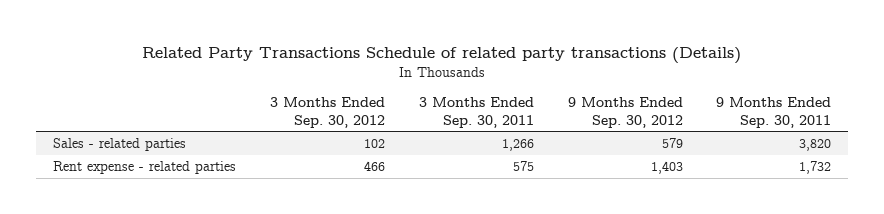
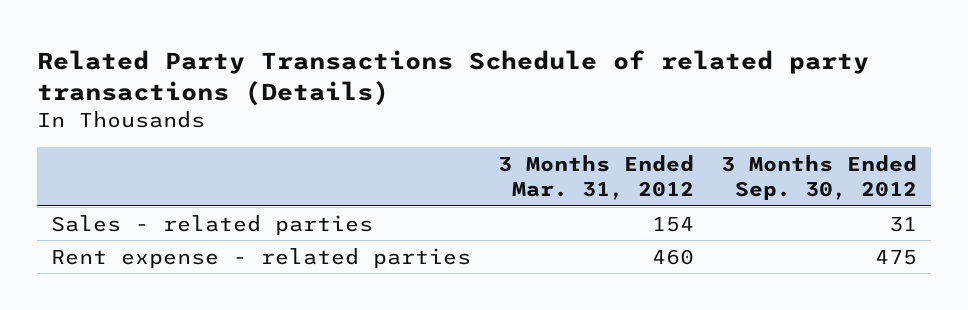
- | 3 Months Ended Sep. 30, 2012 | 3 Months Ended Sep. 30, 2011 | 9 Months Ended Sep. 30, 2012 | 9 Months Ended Sep. 30, 2011
+ | 3 Months Ended Mar. 31, 2012 | 3 Months Ended Sep. 30, 2012
- Sales - related parties | 102 | 1,266 | 579 | 3,820
- Rent expense - related parties | 466 | 575 | 1,403 | 1,732
+ Sales - related parties | 154 | 31
+ Rent expense - related parties | 460 | 475

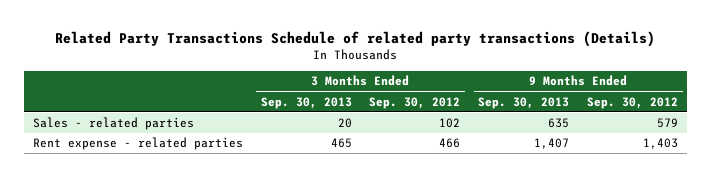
- | 3 Months Ended Mar. 31, 2012 | 3 Months Ended Sep. 30, 2012
+ | 3 Months Ended Sep. 30, 2013 | 3 Months Ended Sep. 30, 2012 | 9 Months Ended Sep. 30, 2013 | 9 Months Ended Sep. 30, 2012
- Sales - related parties | 154 | 31
- Rent expense - related parties | 460 | 475
+ Sales - related parties | 20 | 102 | 635 | 579
+ Rent expense - related parties | 465 | 466 | 1,407 | 1,403

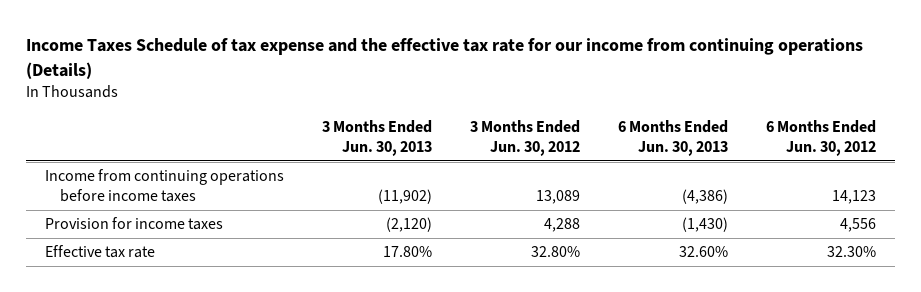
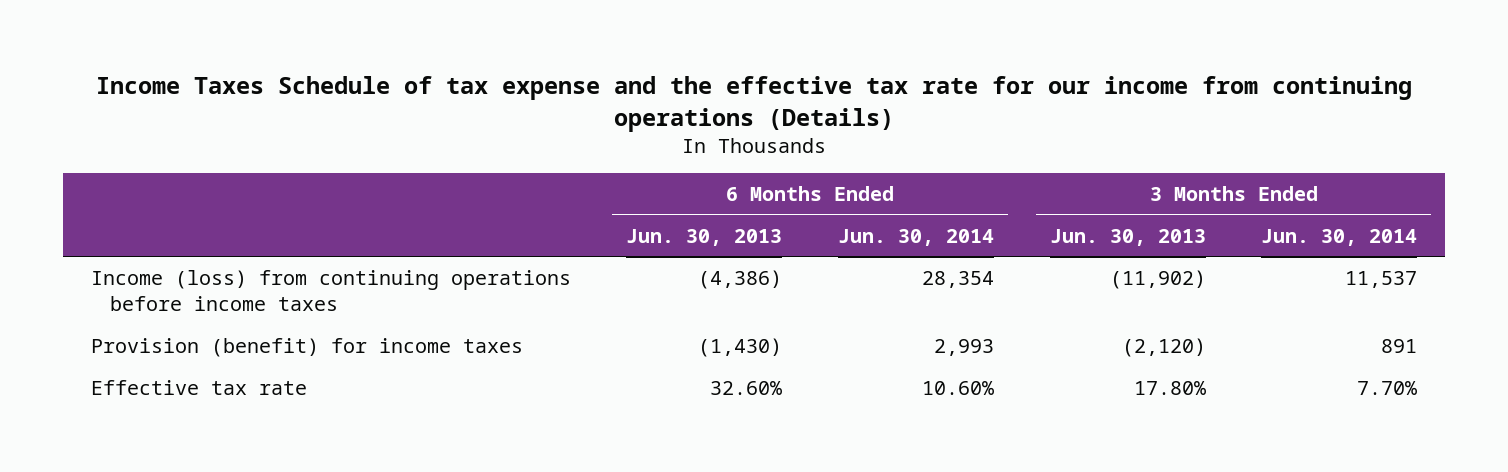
- | 3 Months Ended Jun. 30, 2013 | 3 Months Ended Jun. 30, 2012 | 6 Months Ended Jun. 30, 2013 | 6 Months Ended Jun. 30, 2012
+ | 6 Months Ended Jun. 30, 2013 | 6 Months Ended Jun. 30, 2014 | 3 Months Ended Jun. 30, 2013 | 3 Months Ended Jun. 30, 2014
- Income from continuing operations before income taxes | (11,902) | 13,089 | (4,386) | 14,123
- Provision for income taxes | (2,120) | 4,288 | (1,430) | 4,556
+ Income (loss) from continuing operations before income taxes | (4,386) | 28,354 | (11,902) | 11,537
+ Provision (benefit) for income taxes | (1,430) | 2,993 | (2,120) | 891

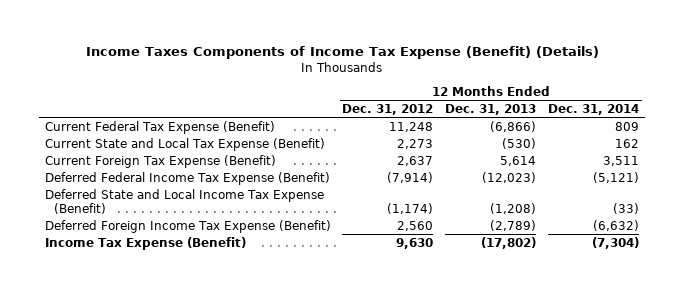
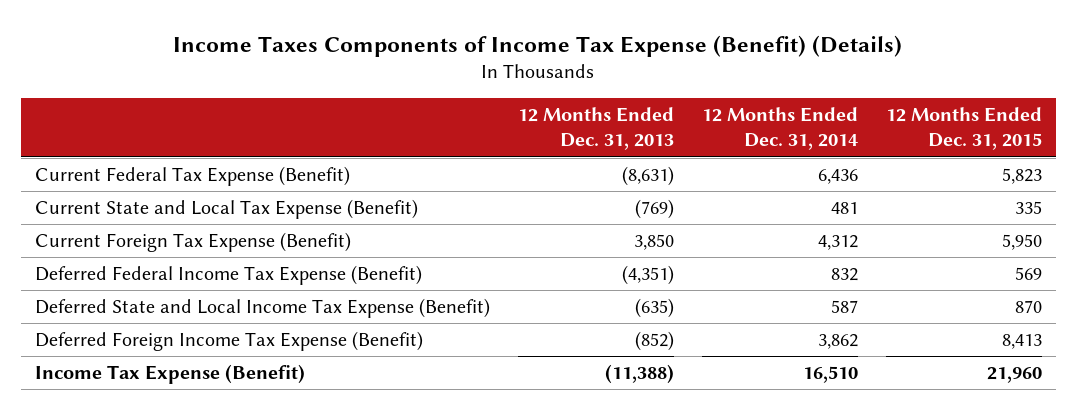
- | 12 Months Ended Dec. 31, 2012 | 12 Months Ended Dec. 31, 2013 | 12 Months Ended Dec. 31, 2014
+ | 12 Months Ended Dec. 31, 2013 | 12 Months Ended Dec. 31, 2014 | 12 Months Ended Dec. 31, 2015
- Current Federal Tax Expense (Benefit) | 11,248 | (6,866) | 809
- Current State and Local Tax Expense (Benefit) | 2,273 | (530) | 162
- Current Foreign Tax Expense (Benefit) | 2,637 | 5,614 | 3,511
- Deferred Federal Income Tax Expense (Benefit) | (7,914) | (12,023) | (5,121)
- Deferred State and Local Income Tax Expense (Benefit) | (1,174) | (1,208) | (33)
- Deferred Foreign Income Tax Expense (Benefit) | 2,560 | (2,789) | (6,632)
- Income Tax Expense (Benefit) | 9,630 | (17,802) | (7,304)
+ Current Federal Tax Expense (Benefit) | (8,631) | 6,436 | 5,823
+ Current State and Local Tax Expense (Benefit) | (769) | 481 | 335
+ Current Foreign Tax Expense (Benefit) | 3,850 | 4,312 | 5,950
+ Deferred Federal Income Tax Expense (Benefit) | (4,351) | 832 | 569
+ Deferred State and Local Income Tax Expense (Benefit) | (635) | 587 | 870
+ Deferred Foreign Income Tax Expense (Benefit) | (852) | 3,862 | 8,413
+ Income Tax Expense (Benefit) | (11,388) | 16,510 | 21,960

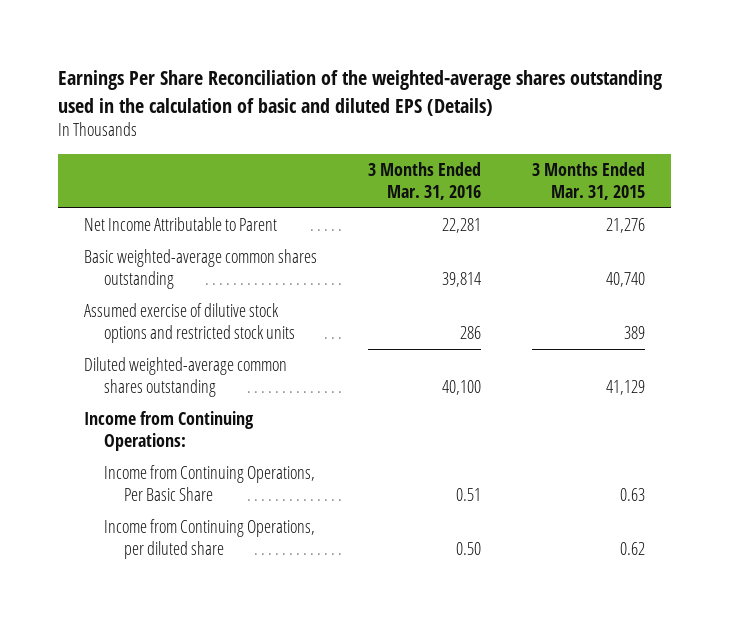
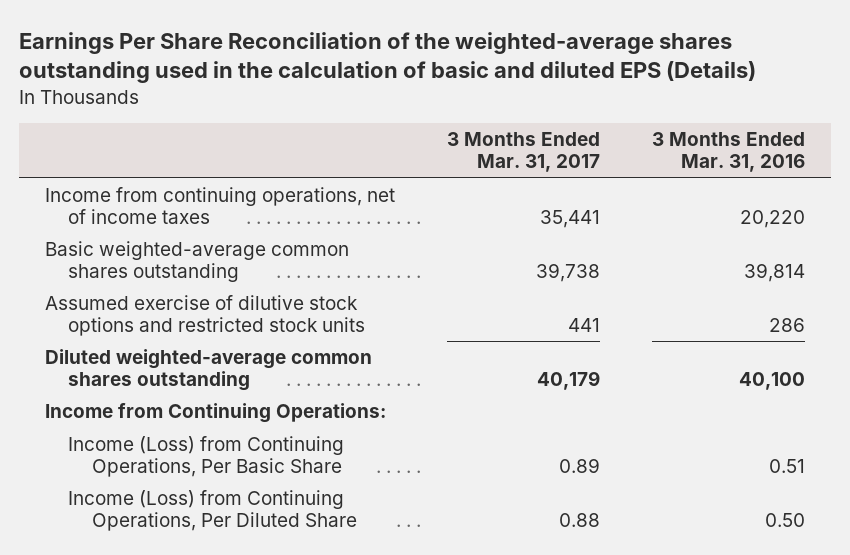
- | 3 Months Ended Mar. 31, 2016 | 3 Months Ended Mar. 31, 2015
+ | 3 Months Ended Mar. 31, 2017 | 3 Months Ended Mar. 31, 2016
- Net Income Attributable to Parent | 22,281 | 21,276
+ Income from continuing operations, net of income taxes | 35,441 | 20,220
- Income from Continuing Operations, Per Basic Share | 0.51 | 0.63
- Income from Continuing Operations, per diluted share | 0.50 | 0.62
+ Income (Loss) from Continuing Operations, Per Basic Share | 0.89 | 0.51
+ Income (Loss) from Continuing Operations, Per Diluted Share | 0.88 | 0.50

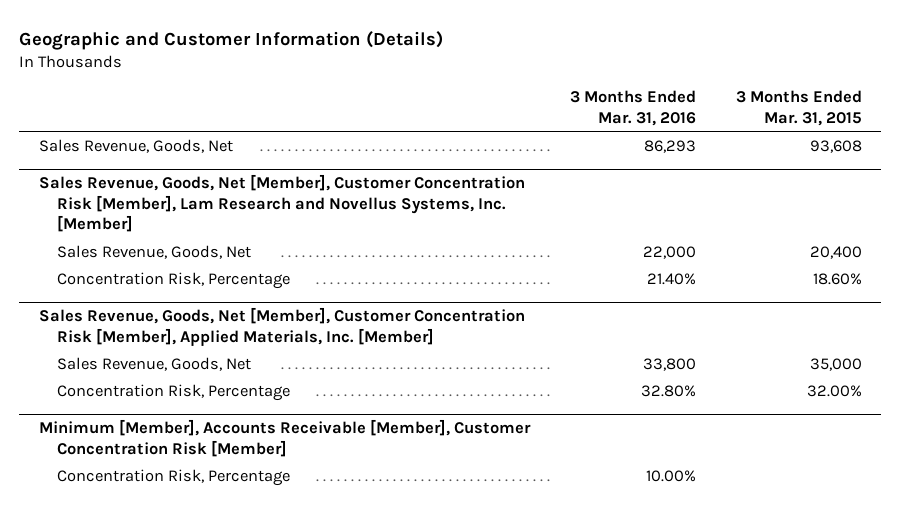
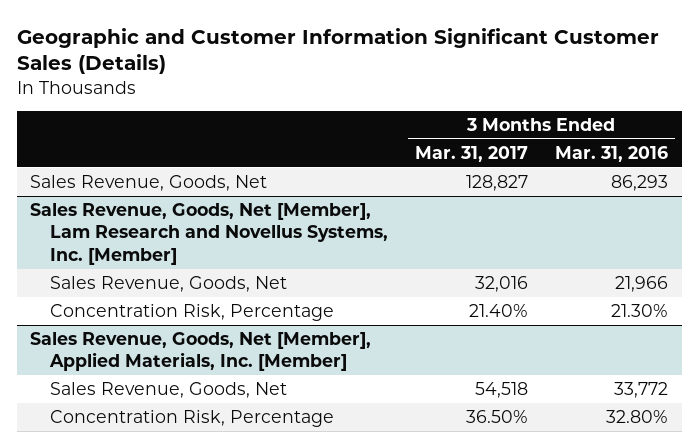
- Geographic and Customer Information (Details)
+ Geographic and Customer Information Significant Customer Sales (Details)
- | 3 Months Ended Mar. 31, 2016 | 3 Months Ended Mar. 31, 2015
+ | 3 Months Ended Mar. 31, 2017 | 3 Months Ended Mar. 31, 2016
- Sales Revenue, Goods, Net [Member], Customer Concentration Risk [Member], Lam Research and Novellus Systems, Inc. [Member]
- Sales Revenue, Goods, Net | 22,000 | 20,400
- Concentration Risk, Percentage | 21.40% | 18.60%
- Sales Revenue, Goods, Net [Member], Customer Concentration Risk [Member], Applied Materials, Inc. [Member]
- Sales Revenue, Goods, Net | 33,800 | 35,000
+ Sales Revenue, Goods, Net [Member], Lam Research and Novellus Systems, Inc. [Member]
+ Sales Revenue, Goods, Net | 32,016 | 21,966
+ Concentration Risk, Percentage | 21.40% | 21.30%
+ Sales Revenue, Goods, Net [Member], Applied Materials, Inc. [Member]
+ Sales Revenue, Goods, Net | 54,518 | 33,772
- Minimum [Member], Accounts Receivable [Member], Customer Concentration Risk [Member]
- Concentration Risk, Percentage | 10.00% |

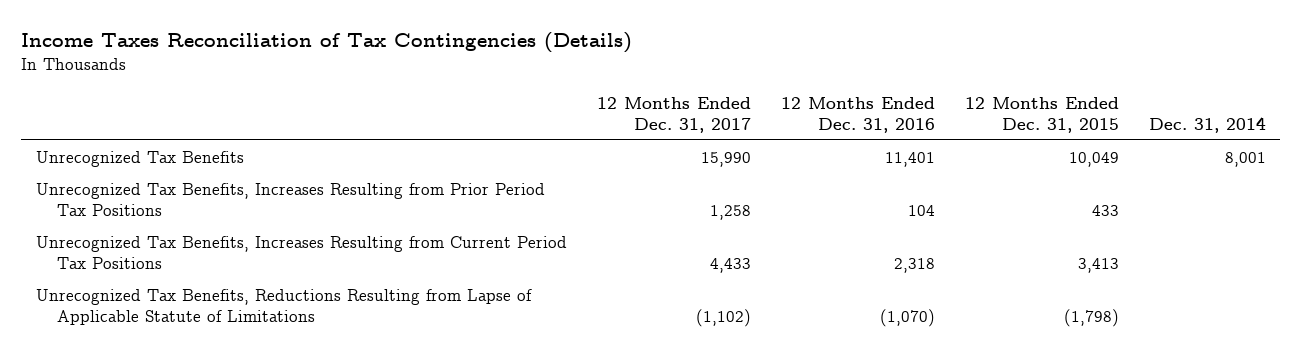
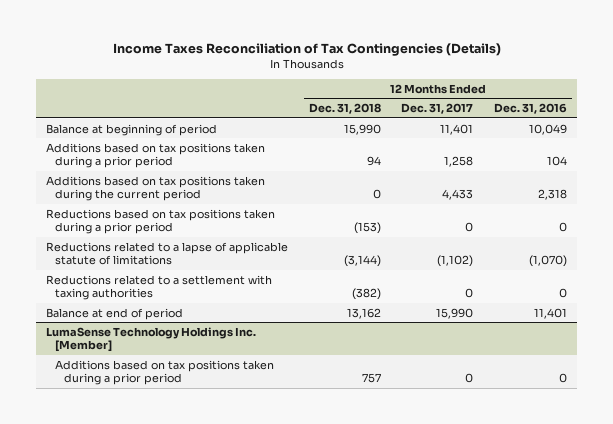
- | 12 Months Ended Dec. 31, 2017 | 12 Months Ended Dec. 31, 2016 | 12 Months Ended Dec. 31, 2015 | Dec. 31, 2014
+ | 12 Months Ended Dec. 31, 2018 | 12 Months Ended Dec. 31, 2017 | 12 Months Ended Dec. 31, 2016
- Unrecognized Tax Benefits | 15,990 | 11,401 | 10,049 | 8,001
- Unrecognized Tax Benefits, Increases Resulting from Prior Period Tax Positions | 1,258 | 104 | 433 |
- Unrecognized Tax Benefits, Increases Resulting from Current Period Tax Positions | 4,433 | 2,318 | 3,413 |
- Unrecognized Tax Benefits, Reductions Resulting from Lapse of Applicable Statute of Limitations | (1,102) | (1,070) | (1,798) |
+ Balance at beginning of period | 15,990 | 11,401 | 10,049
+ Additions based on tax positions taken during a prior period | 94 | 1,258 | 104
+ Additions based on tax positions taken during the current period | 0 | 4,433 | 2,318
+ Reductions based on tax positions taken during a prior period | (153) | 0 | 0
+ Reductions related to a lapse of applicable statute of limitations | (3,144) | (1,102) | (1,070)
+ Reductions related to a settlement with taxing authorities | (382) | 0 | 0
+ Balance at end of period | 13,162 | 15,990 | 11,401
+ LumaSense Technology Holdings Inc. [Member]
+ Additions based on tax positions taken during a prior period | 757 | 0 | 0

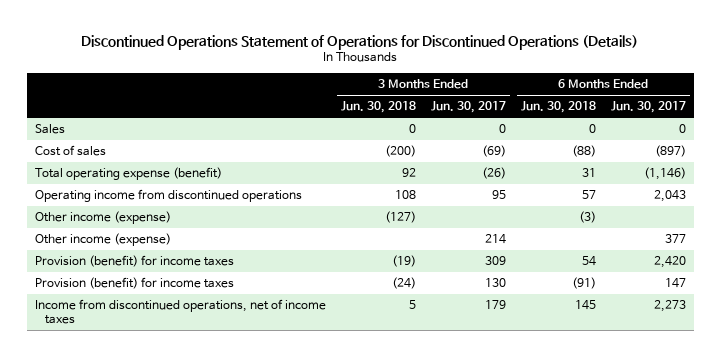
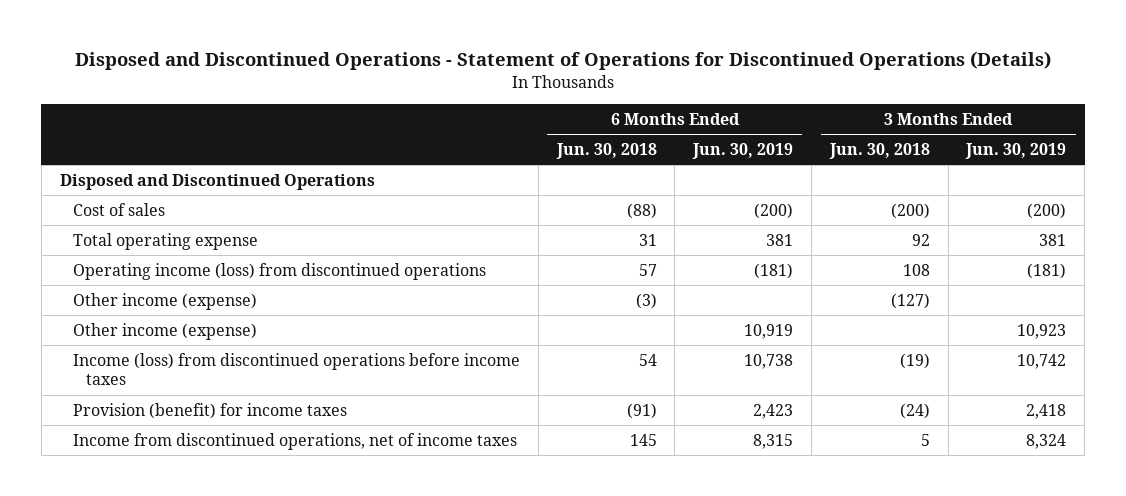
- Discontinued Operations Statement of Operations for Discontinued Operations (Details)
+ Disposed and Discontinued Operations - Statement of Operations for Discontinued Operations (Details)
- | 3 Months Ended Jun. 30, 2018 | 3 Months Ended Jun. 30, 2017 | 6 Months Ended Jun. 30, 2018 | 6 Months Ended Jun. 30, 2017
+ | 6 Months Ended Jun. 30, 2018 | 6 Months Ended Jun. 30, 2019 | 3 Months Ended Jun. 30, 2018 | 3 Months Ended Jun. 30, 2019
- Sales | 0 | 0 | 0 | 0
+ Disposed and Discontinued Operations
- Total operating expense (benefit) | 92 | (26) | 31 | (1,146)
- Operating income from discontinued operations | 108 | 95 | 57 | 2,043
+ Total operating expense | 31 | 381 | 92 | 381
+ Operating income (loss) from discontinued operations | 57 | (181) | 108 | (181)
- Provision (benefit) for income taxes | (19) | 309 | 54 | 2,420
+ Income (loss) from discontinued operations before income taxes | 54 | 10,738 | (19) | 10,742

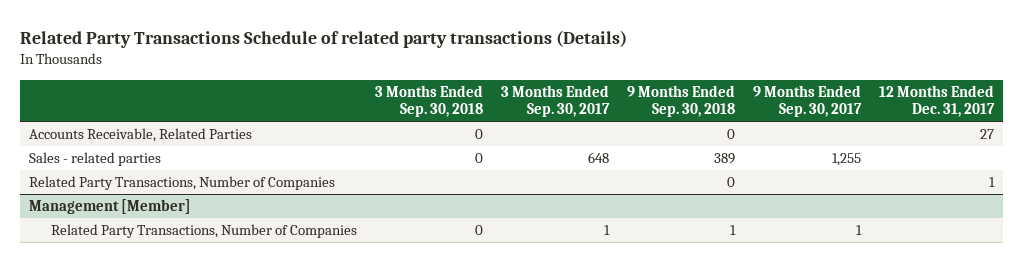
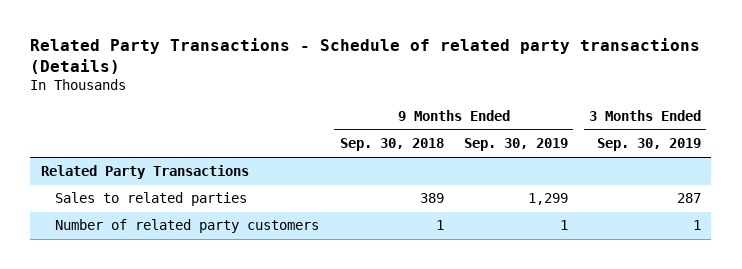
- Related Party Transactions Schedule of related party transactions (Details)
+ Related Party Transactions - Schedule of related party transactions (Details)
- | 3 Months Ended Sep. 30, 2018 | 3 Months Ended Sep. 30, 2017 | 9 Months Ended Sep. 30, 2018 | 9 Months Ended Sep. 30, 2017 | 12 Months Ended Dec. 31, 2017
+ | 9 Months Ended Sep. 30, 2018 | 9 Months Ended Sep. 30, 2019 | 3 Months Ended Sep. 30, 2019
- Accounts Receivable, Related Parties | 0 | | 0 | | 27
- Sales - related parties | 0 | 648 | 389 | 1,255 |
- Related Party Transactions, Number of Companies | | | 0 | | 1
- Management [Member]
- Related Party Transactions, Number of Companies | 0 | 1 | 1 | 1 |
+ Related Party Transactions
+ Sales to related parties | 389 | 1,299 | 287
+ Number of related party customers | 1 | 1 | 1

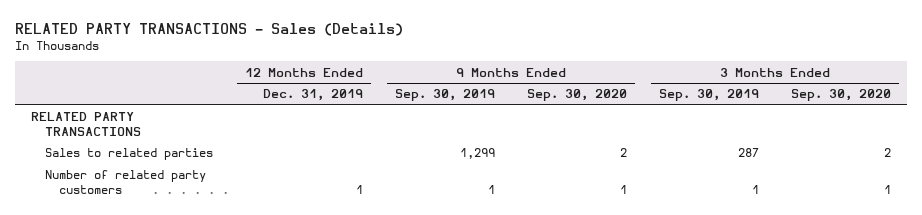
- Related Party Transactions - Schedule of related party transactions (Details)
+ RELATED PARTY TRANSACTIONS - Sales (Details)
- | 9 Months Ended Sep. 30, 2018 | 9 Months Ended Sep. 30, 2019 | 3 Months Ended Sep. 30, 2019
+ | 12 Months Ended Dec. 31, 2019 | 9 Months Ended Sep. 30, 2019 | 9 Months Ended Sep. 30, 2020 | 3 Months Ended Sep. 30, 2019 | 3 Months Ended Sep. 30, 2020
- Related Party Transactions
+ RELATED PARTY TRANSACTIONS

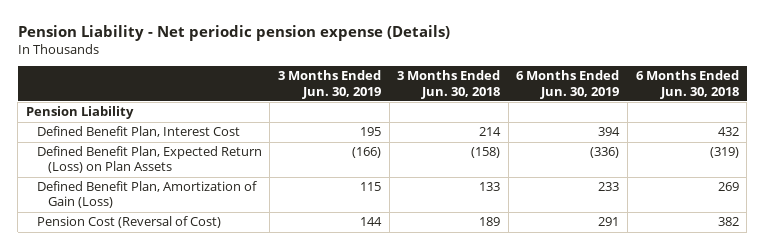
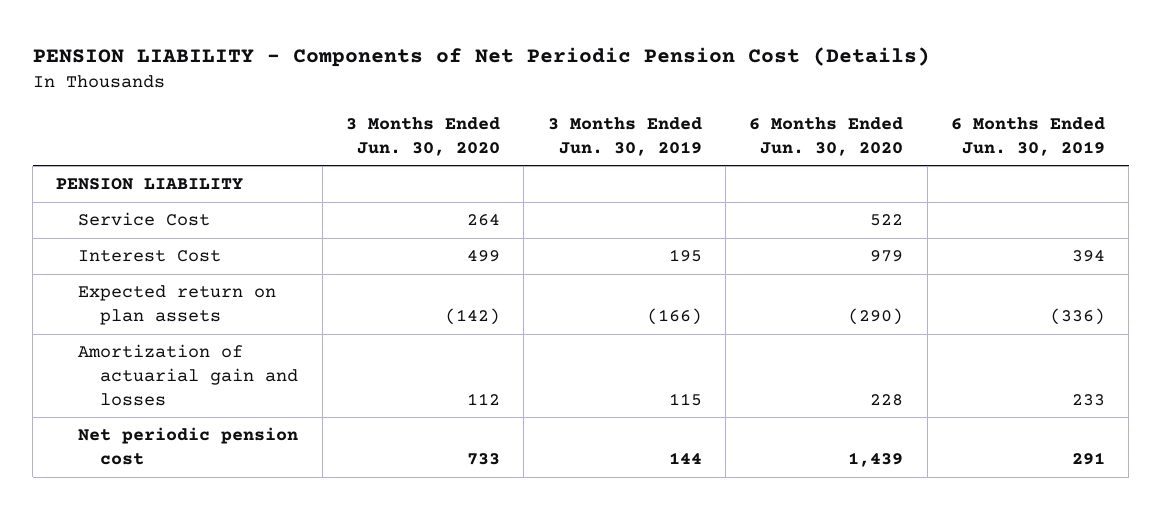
- Pension Liability - Net periodic pension expense (Details)
+ PENSION LIABILITY - Components of Net Periodic Pension Cost (Details)
- | 3 Months Ended Jun. 30, 2019 | 3 Months Ended Jun. 30, 2018 | 6 Months Ended Jun. 30, 2019 | 6 Months Ended Jun. 30, 2018
+ | 3 Months Ended Jun. 30, 2020 | 3 Months Ended Jun. 30, 2019 | 6 Months Ended Jun. 30, 2020 | 6 Months Ended Jun. 30, 2019
- Pension Liability
- Defined Benefit Plan, Interest Cost | 195 | 214 | 394 | 432
- Defined Benefit Plan, Expected Return (Loss) on Plan Assets | (166) | (158) | (336) | (319)
- Defined Benefit Plan, Amortization of Gain (Loss) | 115 | 133 | 233 | 269
- Pension Cost (Reversal of Cost) | 144 | 189 | 291 | 382
+ PENSION LIABILITY
+ Service Cost | 264 | | 522 |
+ Interest Cost | 499 | 195 | 979 | 394
+ Expected return on plan assets | (142) | (166) | (290) | (336)
+ Amortization of actuarial gain and losses | 112 | 115 | 228 | 233
+ Net periodic pension cost | 733 | 144 | 1,439 | 291

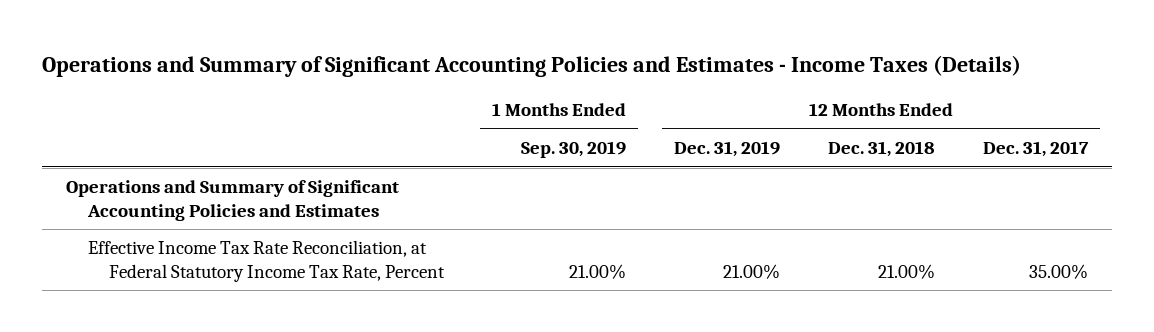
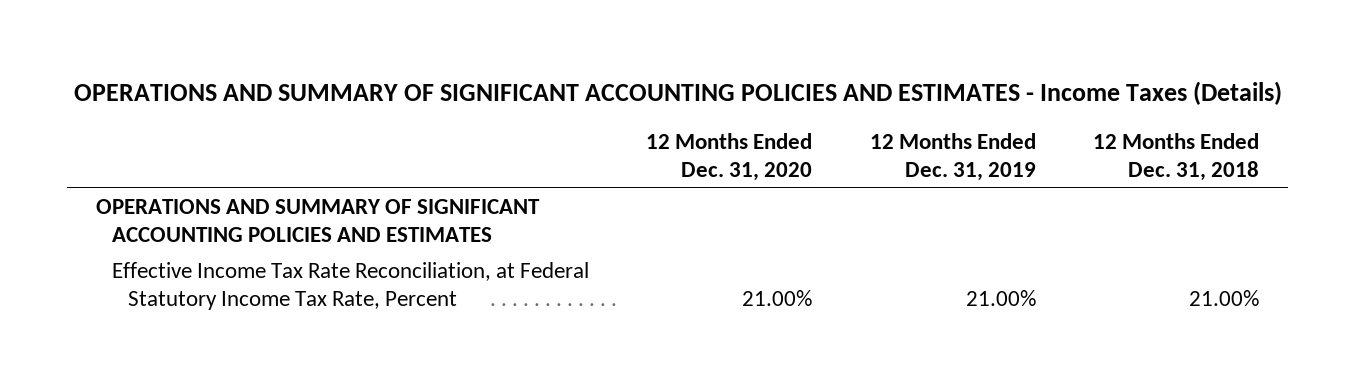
- Operations and Summary of Significant Accounting Policies and Estimates - Income Taxes (Details)
+ OPERATIONS AND SUMMARY OF SIGNIFICANT ACCOUNTING POLICIES AND ESTIMATES - Income Taxes (Details)
- | 1 Months Ended Sep. 30, 2019 | 12 Months Ended Dec. 31, 2019 | 12 Months Ended Dec. 31, 2018 | 12 Months Ended Dec. 31, 2017
+ | 12 Months Ended Dec. 31, 2020 | 12 Months Ended Dec. 31, 2019 | 12 Months Ended Dec. 31, 2018
- Operations and Summary of Significant Accounting Policies and Estimates
+ OPERATIONS AND SUMMARY OF SIGNIFICANT ACCOUNTING POLICIES AND ESTIMATES

